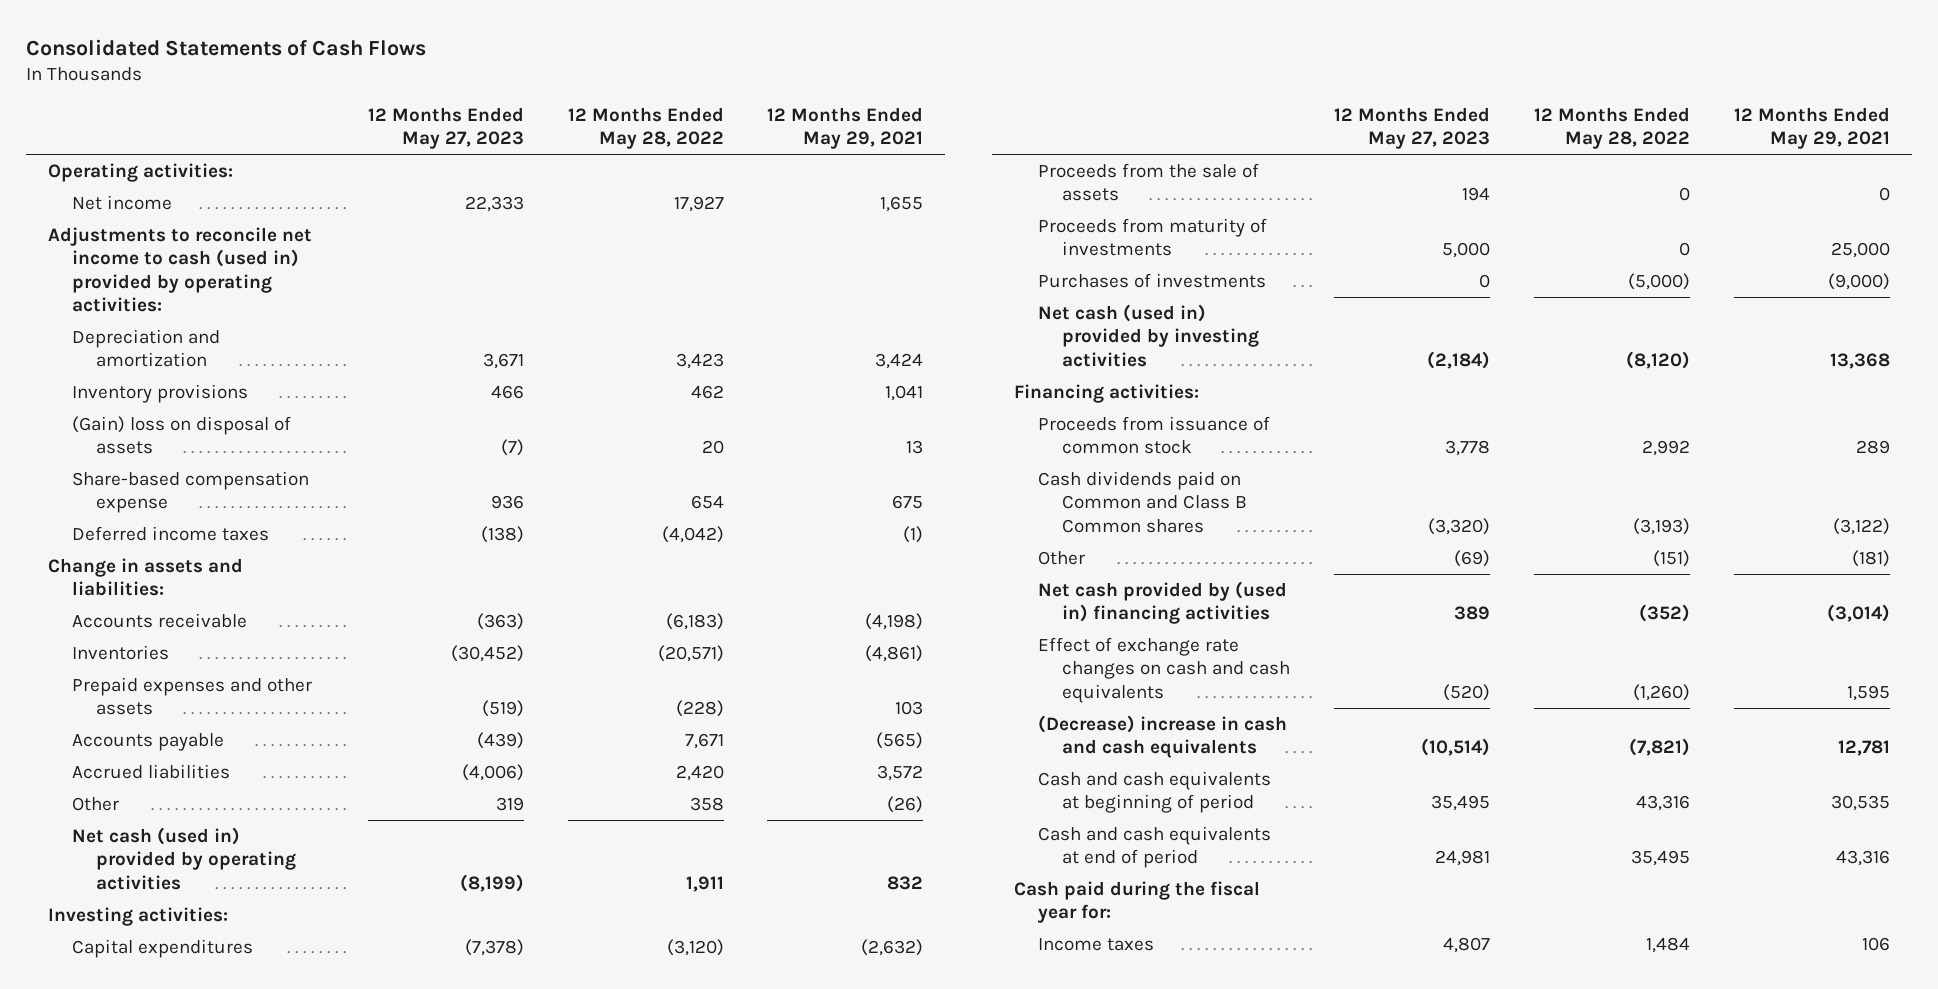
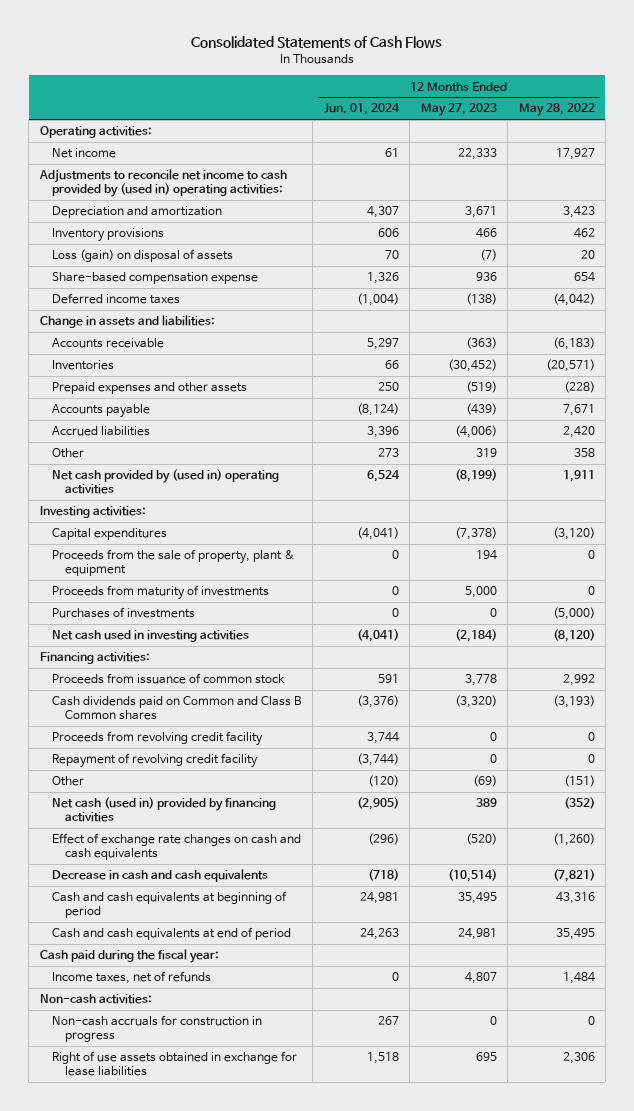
- | 12 Months Ended May 27, 2023 | 12 Months Ended May 28, 2022 | 12 Months Ended May 29, 2021
+ | 12 Months Ended Jun. 01, 2024 | 12 Months Ended May 27, 2023 | 12 Months Ended May 28, 2022
- Adjustments to reconcile net income to cash (used in) provided by operating activities:
+ Adjustments to reconcile net income to cash provided by (used in) operating activities:
- (Gain) loss on disposal of assets | (7) | 20 | 13
+ Loss (gain) on disposal of assets | 70 | (7) | 20
- Net cash (used in) provided by operating activities | (8,199) | 1,911 | 832
+ Net cash provided by (used in) operating activities | 6,524 | (8,199) | 1,911
- Proceeds from the sale of assets | 194 | 0 | 0
+ Proceeds from the sale of property, plant & equipment | 0 | 194 | 0
- Net cash (used in) provided by investing activities | (2,184) | (8,120) | 13,368
+ Net cash used in investing activities | (4,041) | (2,184) | (8,120)
+ Proceeds from revolving credit facility | 3,744 | 0 | 0
+ Repayment of revolving credit facility | (3,744) | 0 | 0
- Net cash provided by (used in) financing activities | 389 | (352) | (3,014)
+ Net cash (used in) provided by financing activities | (2,905) | 389 | (352)
- (Decrease) increase in cash and cash equivalents | (10,514) | (7,821) | 12,781
+ Decrease in cash and cash equivalents | (718) | (10,514) | (7,821)
- Cash paid during the fiscal year for:
- Income taxes | 4,807 | 1,484 | 106
+ Cash paid during the fiscal year:
+ Income taxes, net of refunds | 0 | 4,807 | 1,484
+ Non-cash activities:
+ Non-cash accruals for construction in progress | 267 | 0 | 0
+ Right of use assets obtained in exchange for lease liabilities | 1,518 | 695 | 2,306

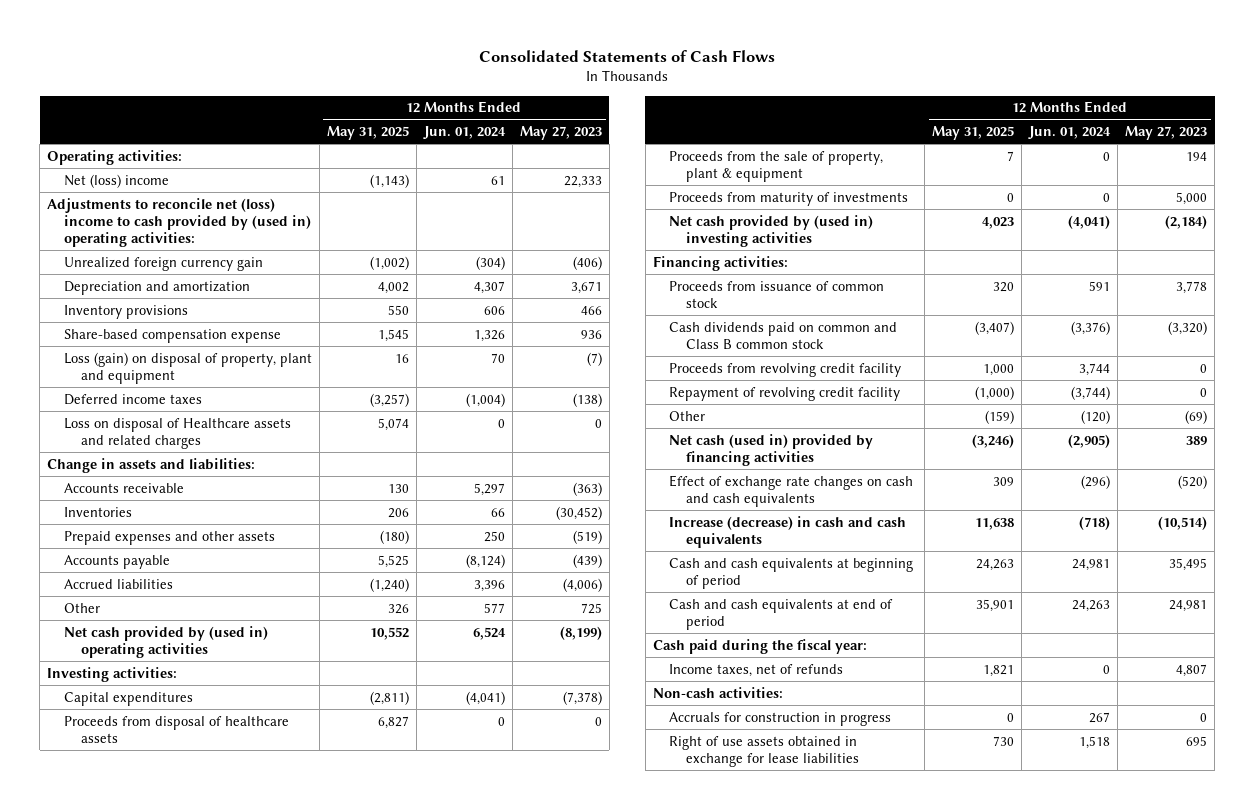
- | 12 Months Ended Jun. 01, 2024 | 12 Months Ended May 27, 2023 | 12 Months Ended May 28, 2022
+ | 12 Months Ended May 31, 2025 | 12 Months Ended Jun. 01, 2024 | 12 Months Ended May 27, 2023
- Net income | 61 | 22,333 | 17,927
- Adjustments to reconcile net income to cash provided by (used in) operating activities:
+ Net (loss) income | (1,143) | 61 | 22,333
+ Adjustments to reconcile net (loss) income to cash provided by (used in) operating activities:
+ Unrealized foreign currency gain | (1,002) | (304) | (406)
- Loss (gain) on disposal of assets | 70 | (7) | 20
+ Loss (gain) on disposal of property, plant and equipment | 16 | 70 | (7)
+ Loss on disposal of Healthcare assets and related charges | 5,074 | 0 | 0
- Other | 273 | 319 | 358
+ Other | 326 | 577 | 725
+ Proceeds from disposal of healthcare assets | 6,827 | 0 | 0
- Purchases of investments | 0 | 0 | (5,000)
- Net cash used in investing activities | (4,041) | (2,184) | (8,120)
+ Net cash provided by (used in) investing activities | 4,023 | (4,041) | (2,184)
- Cash dividends paid on Common and Class B Common shares | (3,376) | (3,320) | (3,193)
+ Cash dividends paid on common and Class B common stock | (3,407) | (3,376) | (3,320)
- Decrease in cash and cash equivalents | (718) | (10,514) | (7,821)
+ Increase (decrease) in cash and cash equivalents | 11,638 | (718) | (10,514)
- Non-cash accruals for construction in progress | 267 | 0 | 0
+ Accruals for construction in progress | 0 | 267 | 0

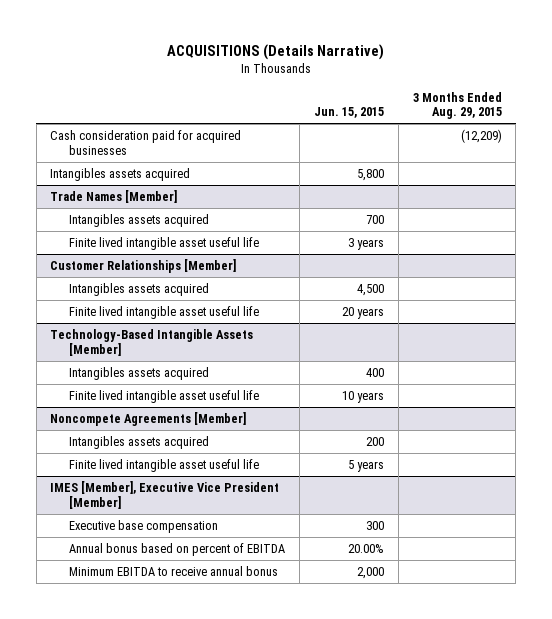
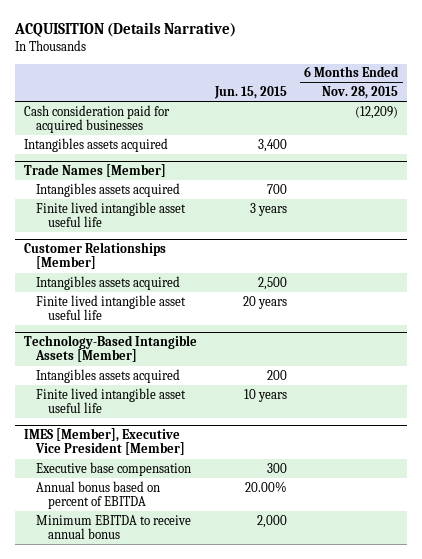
- ACQUISITIONS (Details Narrative)
+ ACQUISITION (Details Narrative)
- | Jun. 15, 2015 | 3 Months Ended Aug. 29, 2015
+ | Jun. 15, 2015 | 6 Months Ended Nov. 28, 2015
- Intangibles assets acquired | 5,800 |
+ Intangibles assets acquired | 3,400 |
@ Customer Relationships [Member]
- Intangibles assets acquired | 4,500 |
+ Intangibles assets acquired | 2,500 |
@ Technology-Based Intangible Assets [Member]
- Intangibles assets acquired | 400 |
- Noncompete Agreements [Member]
- Finite lived intangible asset useful life | 5 years |
@ Technology-Based Intangible Assets [Member]
moved down: Finite lived intangible asset useful life | 10 years |

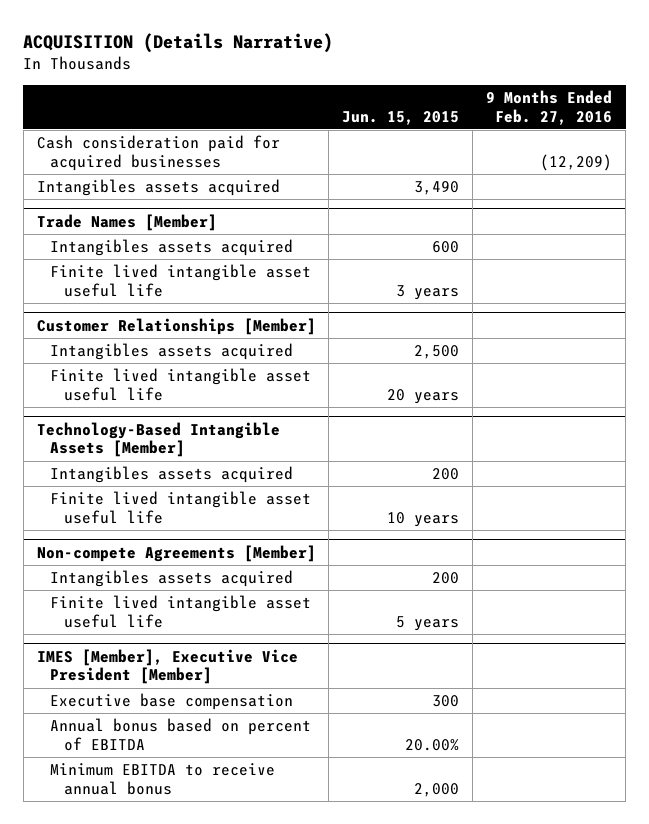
- | Jun. 15, 2015 | 6 Months Ended Nov. 28, 2015
+ | Jun. 15, 2015 | 9 Months Ended Feb. 27, 2016
- Intangibles assets acquired | 3,400 |
+ Intangibles assets acquired | 3,490 |
@ Trade Names [Member]
- Intangibles assets acquired | 700 |
+ Intangibles assets acquired | 600 |
+ Non-compete Agreements [Member]
+ Intangibles assets acquired | 200 |
+ Finite lived intangible asset useful life | 5 years |

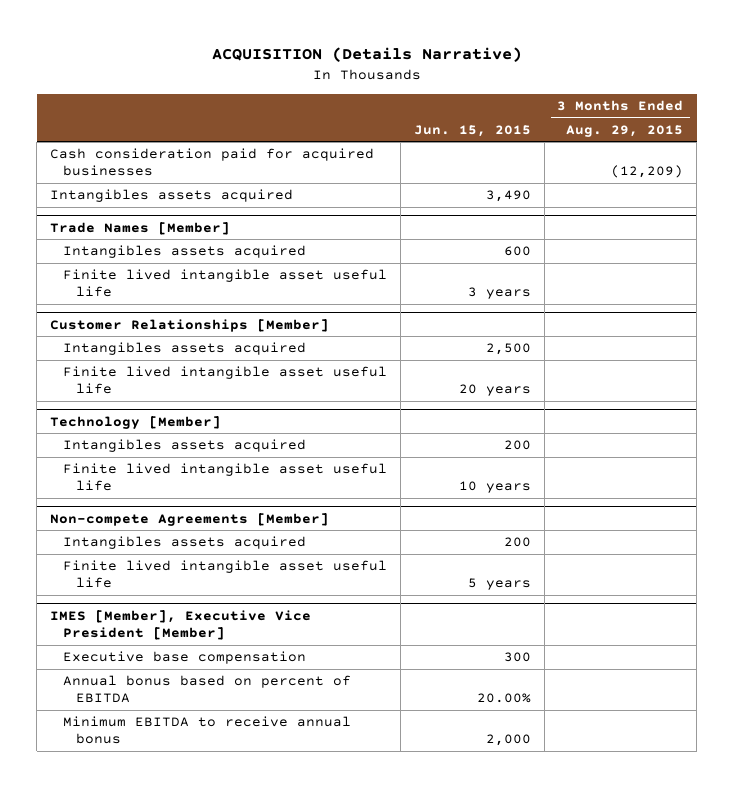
- | Jun. 15, 2015 | 9 Months Ended Feb. 27, 2016
+ | Jun. 15, 2015 | 3 Months Ended Aug. 29, 2015
- Technology-Based Intangible Assets [Member]
+ Technology [Member]

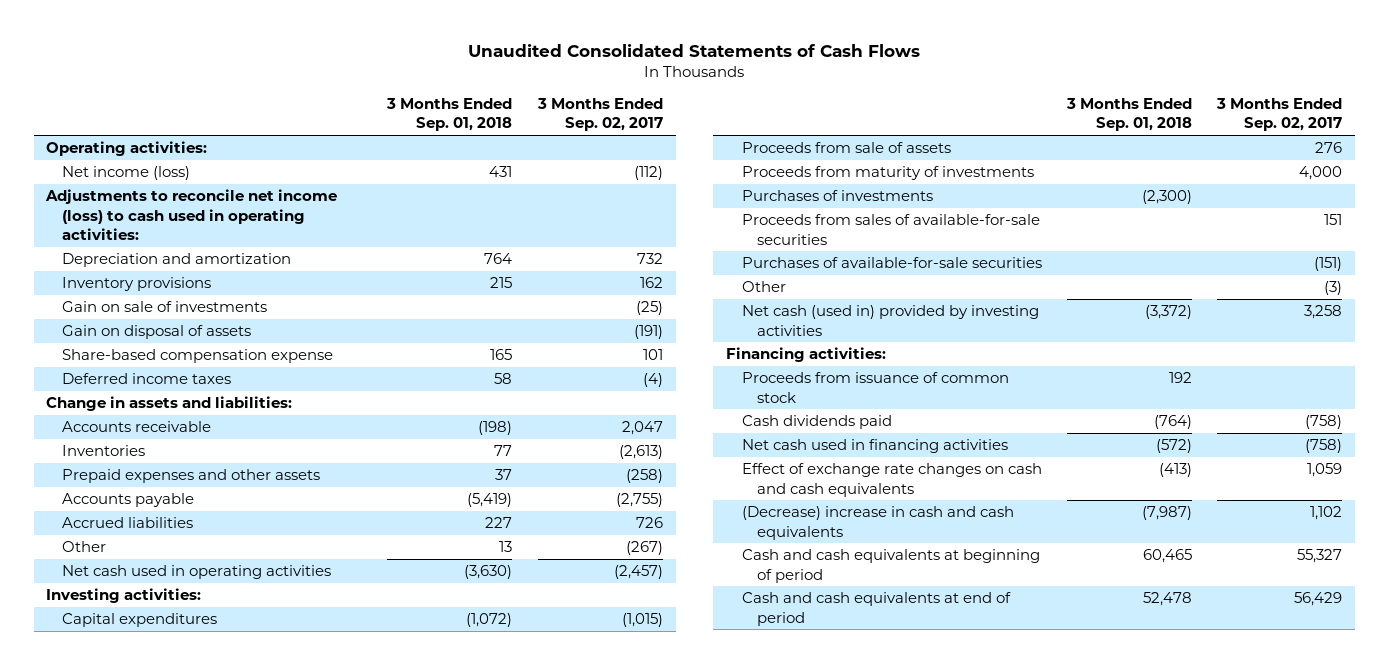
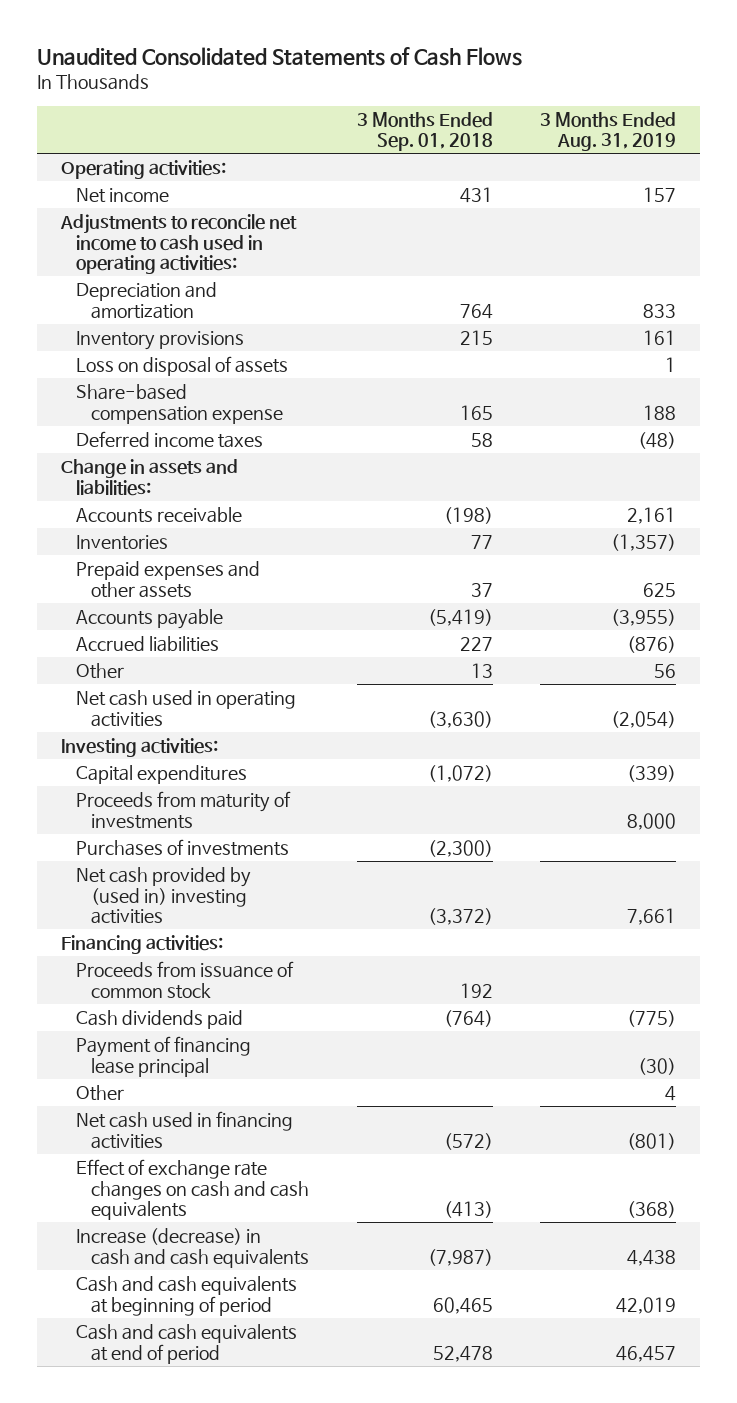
- | 3 Months Ended Sep. 01, 2018 | 3 Months Ended Sep. 02, 2017
+ | 3 Months Ended Sep. 01, 2018 | 3 Months Ended Aug. 31, 2019
- Net income (loss) | 431 | (112)
- Adjustments to reconcile net income (loss) to cash used in operating activities:
+ Net income | 431 | 157
+ Adjustments to reconcile net income to cash used in operating activities:
- Gain on sale of investments | | (25)
- Gain on disposal of assets | | (191)
+ Loss on disposal of assets | | 1
- Proceeds from sale of assets | | 276
- Proceeds from sales of available-for-sale securities | | 151
- Purchases of available-for-sale securities | | (151)
- Net cash (used in) provided by investing activities | (3,372) | 3,258
+ Net cash provided by (used in) investing activities | (3,372) | 7,661
+ Payment of financing lease principal | | (30)
moved down: Other | | 4
- (Decrease) increase in cash and cash equivalents | (7,987) | 1,102
+ Increase (decrease) in cash and cash equivalents | (7,987) | 4,438

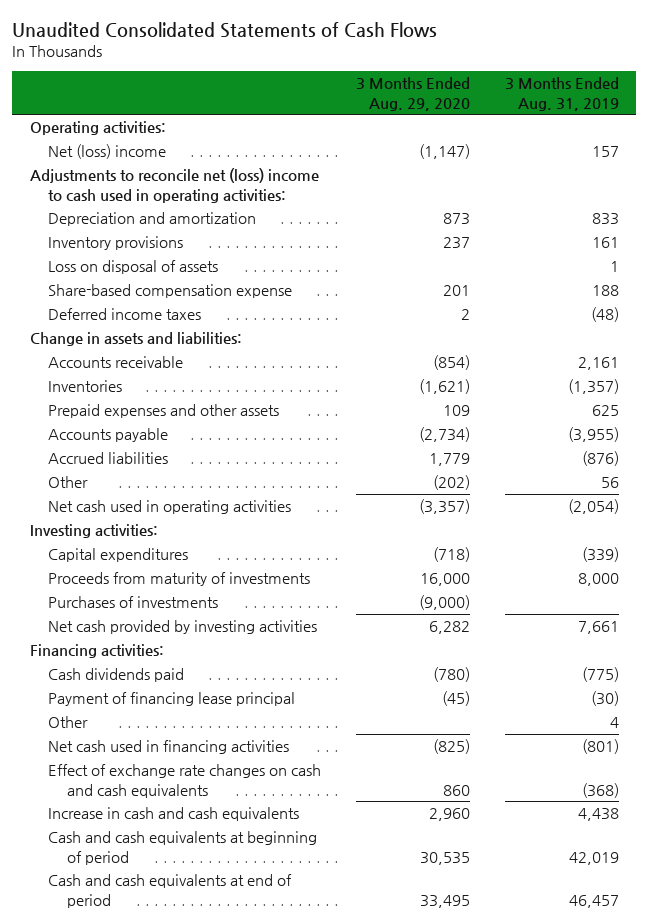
- | 3 Months Ended Sep. 01, 2018 | 3 Months Ended Aug. 31, 2019
+ | 3 Months Ended Aug. 29, 2020 | 3 Months Ended Aug. 31, 2019
- Net income | 431 | 157
- Adjustments to reconcile net income to cash used in operating activities:
+ Net (loss) income | (1,147) | 157
+ Adjustments to reconcile net (loss) income to cash used in operating activities:
- Net cash provided by (used in) investing activities | (3,372) | 7,661
+ Net cash provided by investing activities | 6,282 | 7,661
- Proceeds from issuance of common stock | 192 |
- Increase (decrease) in cash and cash equivalents | (7,987) | 4,438
+ Increase in cash and cash equivalents | 2,960 | 4,438

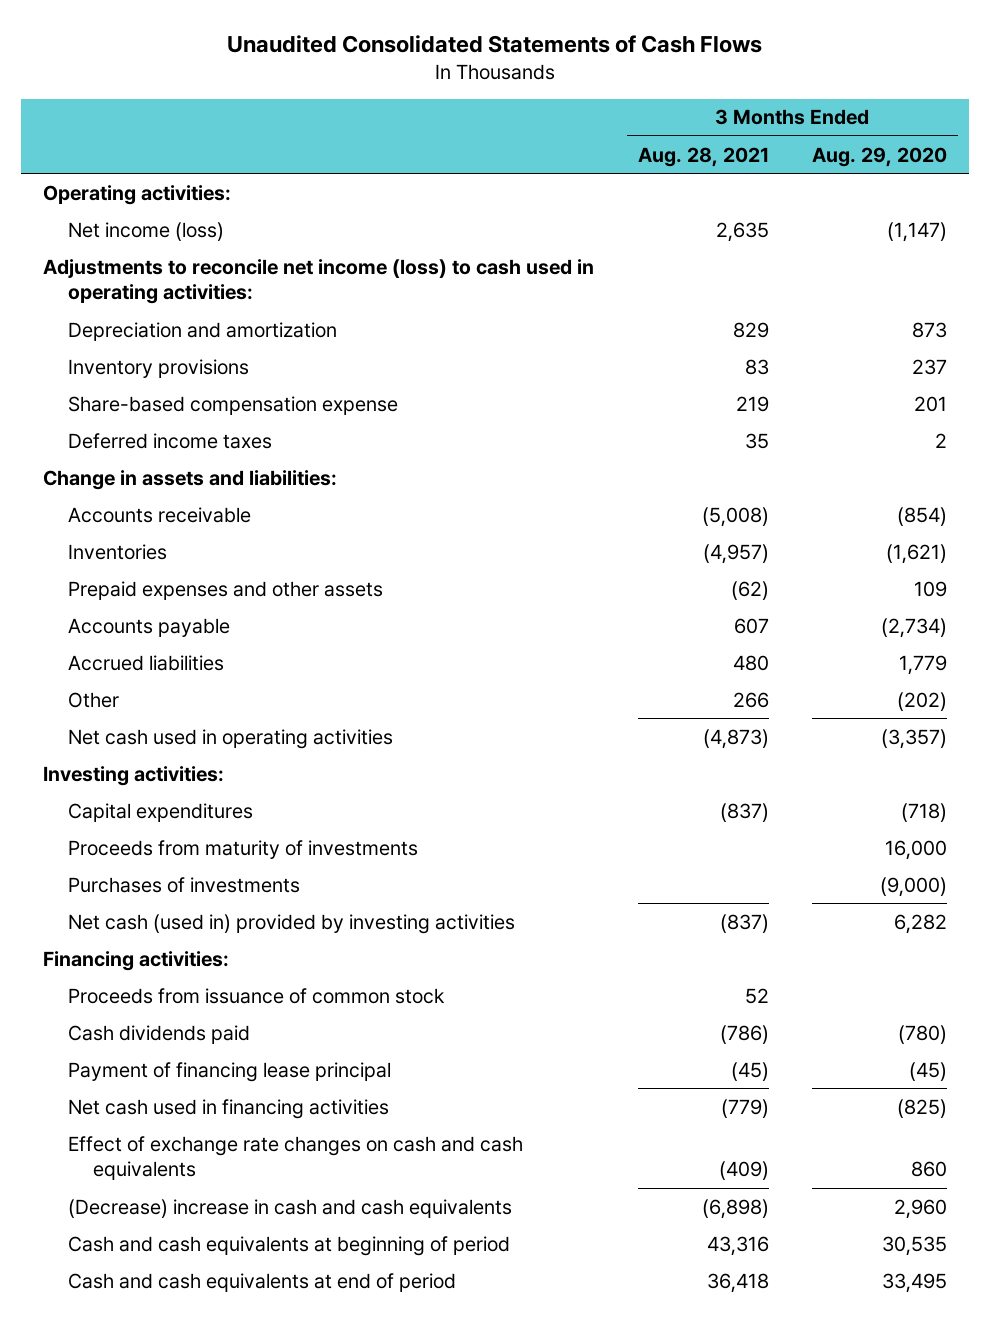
- | 3 Months Ended Aug. 29, 2020 | 3 Months Ended Aug. 31, 2019
+ | 3 Months Ended Aug. 28, 2021 | 3 Months Ended Aug. 29, 2020
- Net (loss) income | (1,147) | 157
- Adjustments to reconcile net (loss) income to cash used in operating activities:
+ Net income (loss) | 2,635 | (1,147)
+ Adjustments to reconcile net income (loss) to cash used in operating activities:
- Loss on disposal of assets | | 1
- Net cash provided by investing activities | 6,282 | 7,661
+ Net cash (used in) provided by investing activities | (837) | 6,282
+ Proceeds from issuance of common stock | 52 |
- Other | | 4
- Increase in cash and cash equivalents | 2,960 | 4,438
+ (Decrease) increase in cash and cash equivalents | (6,898) | 2,960

